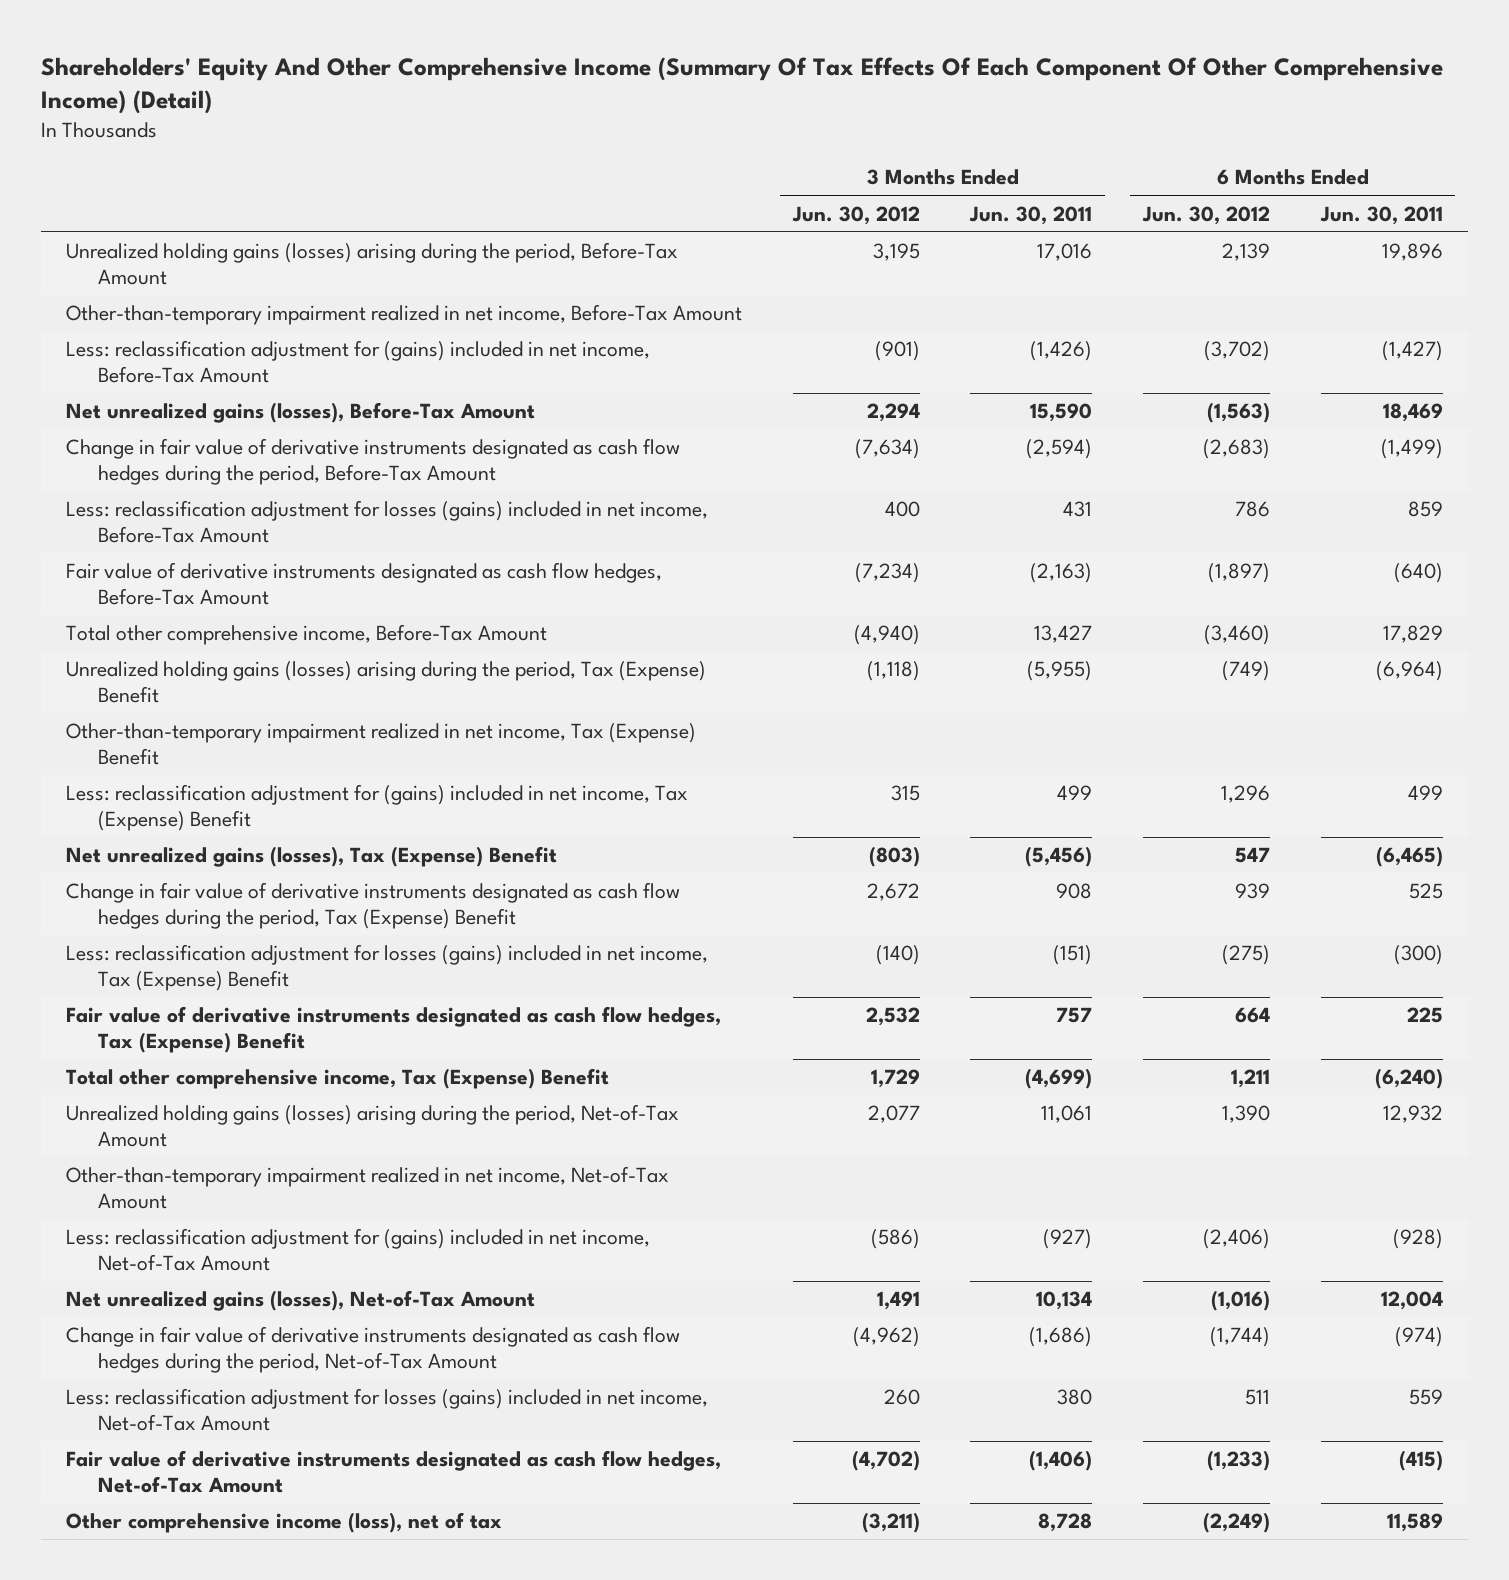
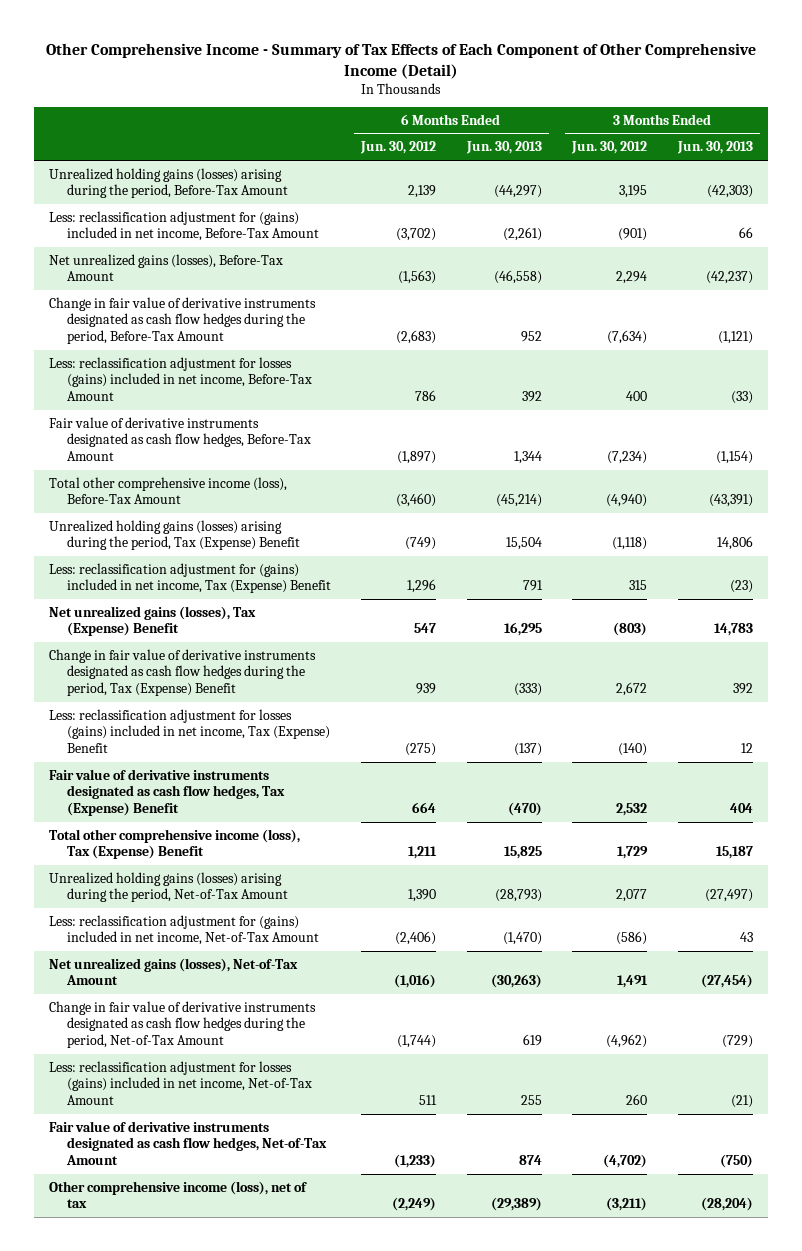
- Shareholders' Equity And Other Comprehensive Income (Summary Of Tax Effects Of Each Component Of Other Comprehensive Income) (Detail)
+ Other Comprehensive Income - Summary of Tax Effects of Each Component of Other Comprehensive Income (Detail)
- | 3 Months Ended Jun. 30, 2012 | 3 Months Ended Jun. 30, 2011 | 6 Months Ended Jun. 30, 2012 | 6 Months Ended Jun. 30, 2011
+ | 6 Months Ended Jun. 30, 2012 | 6 Months Ended Jun. 30, 2013 | 3 Months Ended Jun. 30, 2012 | 3 Months Ended Jun. 30, 2013
- Other-than-temporary impairment realized in net income, Before-Tax Amount
- Total other comprehensive income, Before-Tax Amount | (4,940) | 13,427 | (3,460) | 17,829
+ Total other comprehensive income (loss), Before-Tax Amount | (3,460) | (45,214) | (4,940) | (43,391)
- Other-than-temporary impairment realized in net income, Tax (Expense) Benefit
- Total other comprehensive income, Tax (Expense) Benefit | 1,729 | (4,699) | 1,211 | (6,240)
+ Total other comprehensive income (loss), Tax (Expense) Benefit | 1,211 | 15,825 | 1,729 | 15,187
- Other-than-temporary impairment realized in net income, Net-of-Tax Amount

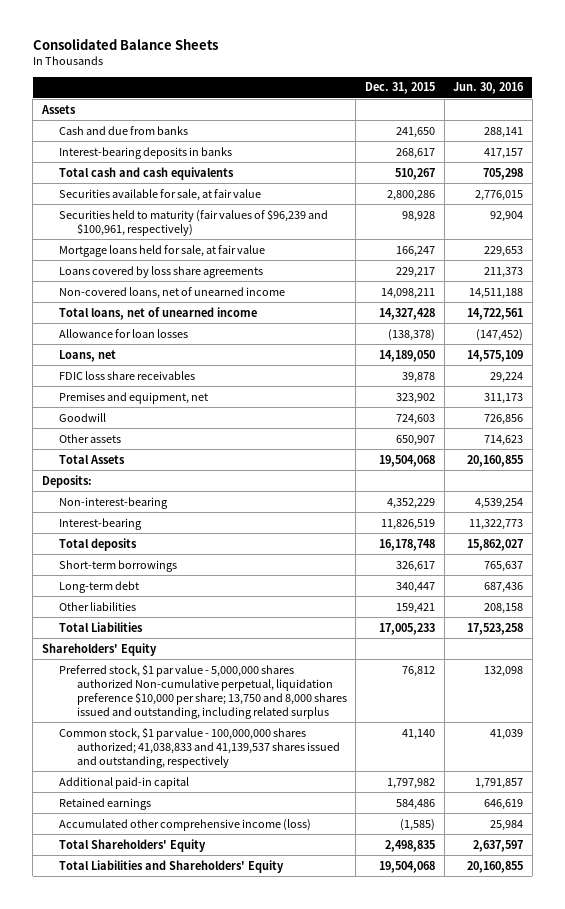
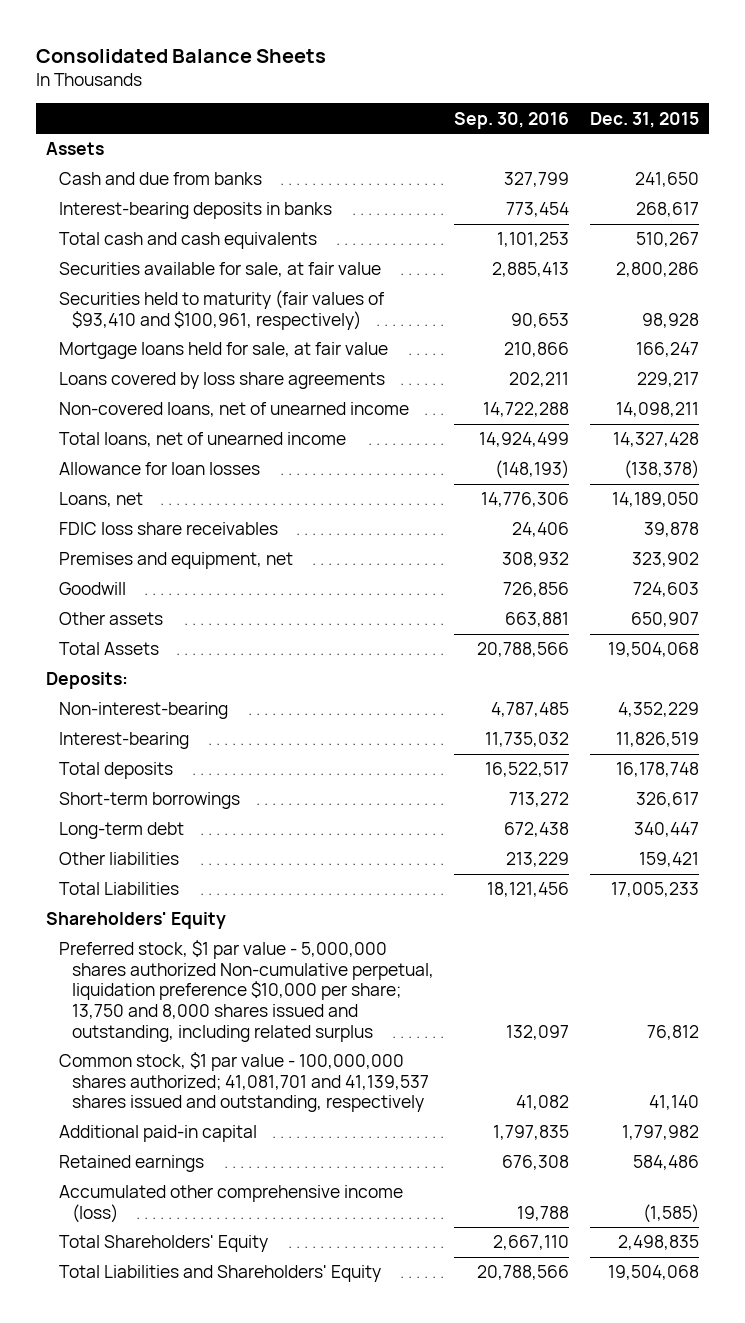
- | Dec. 31, 2015 | Jun. 30, 2016
+ | Sep. 30, 2016 | Dec. 31, 2015
- Securities held to maturity (fair values of $96,239 and $100,961, respectively) | 98,928 | 92,904
+ Securities held to maturity (fair values of $93,410 and $100,961, respectively) | 90,653 | 98,928
- Common stock, $1 par value - 100,000,000 shares authorized; 41,038,833 and 41,139,537 shares issued and outstanding, respectively | 41,140 | 41,039
+ Common stock, $1 par value - 100,000,000 shares authorized; 41,081,701 and 41,139,537 shares issued and outstanding, respectively | 41,082 | 41,140

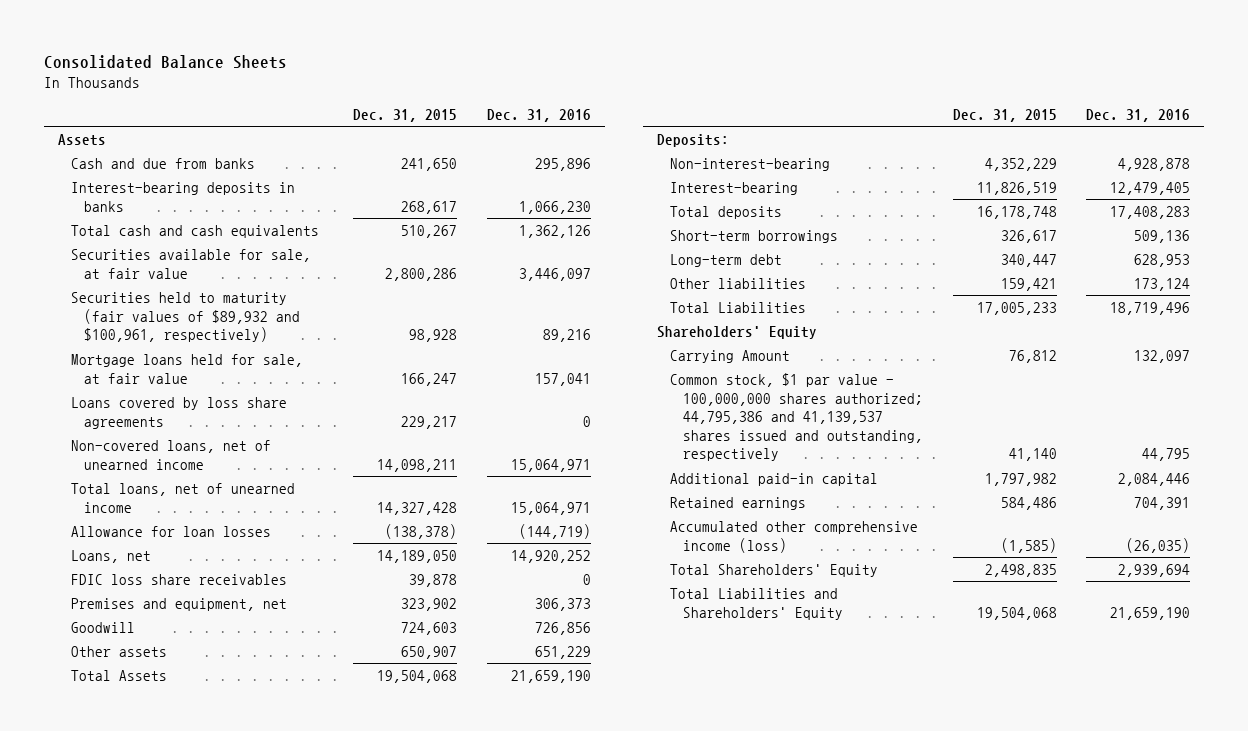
- | Sep. 30, 2016 | Dec. 31, 2015
+ | Dec. 31, 2015 | Dec. 31, 2016
- Securities held to maturity (fair values of $93,410 and $100,961, respectively) | 90,653 | 98,928
+ Securities held to maturity (fair values of $89,932 and $100,961, respectively) | 98,928 | 89,216
- Preferred stock, $1 par value - 5,000,000 shares authorized Non-cumulative perpetual, liquidation preference $10,000 per share; 13,750 and 8,000 shares issued and outstanding, including related surplus | 132,097 | 76,812
- Common stock, $1 par value - 100,000,000 shares authorized; 41,081,701 and 41,139,537 shares issued and outstanding, respectively | 41,082 | 41,140
+ Carrying Amount | 76,812 | 132,097
+ Common stock, $1 par value - 100,000,000 shares authorized; 44,795,386 and 41,139,537 shares issued and outstanding, respectively | 41,140 | 44,795

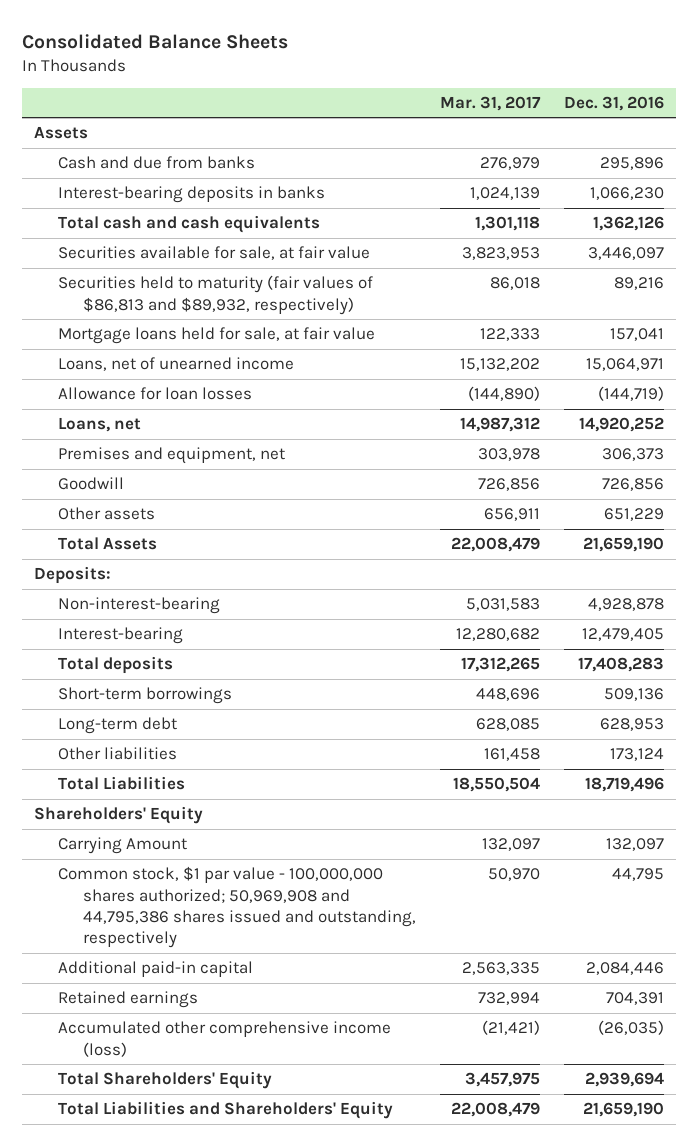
- | Dec. 31, 2015 | Dec. 31, 2016
+ | Mar. 31, 2017 | Dec. 31, 2016
- Securities held to maturity (fair values of $89,932 and $100,961, respectively) | 98,928 | 89,216
+ Securities held to maturity (fair values of $86,813 and $89,932, respectively) | 86,018 | 89,216
- Loans covered by loss share agreements | 229,217 | 0
- Non-covered loans, net of unearned income | 14,098,211 | 15,064,971
- Total loans, net of unearned income | 14,327,428 | 15,064,971
+ Loans, net of unearned income | 15,132,202 | 15,064,971
- FDIC loss share receivables | 39,878 | 0
- Common stock, $1 par value - 100,000,000 shares authorized; 44,795,386 and 41,139,537 shares issued and outstanding, respectively | 41,140 | 44,795
+ Common stock, $1 par value - 100,000,000 shares authorized; 50,969,908 and 44,795,386 shares issued and outstanding, respectively | 50,970 | 44,795

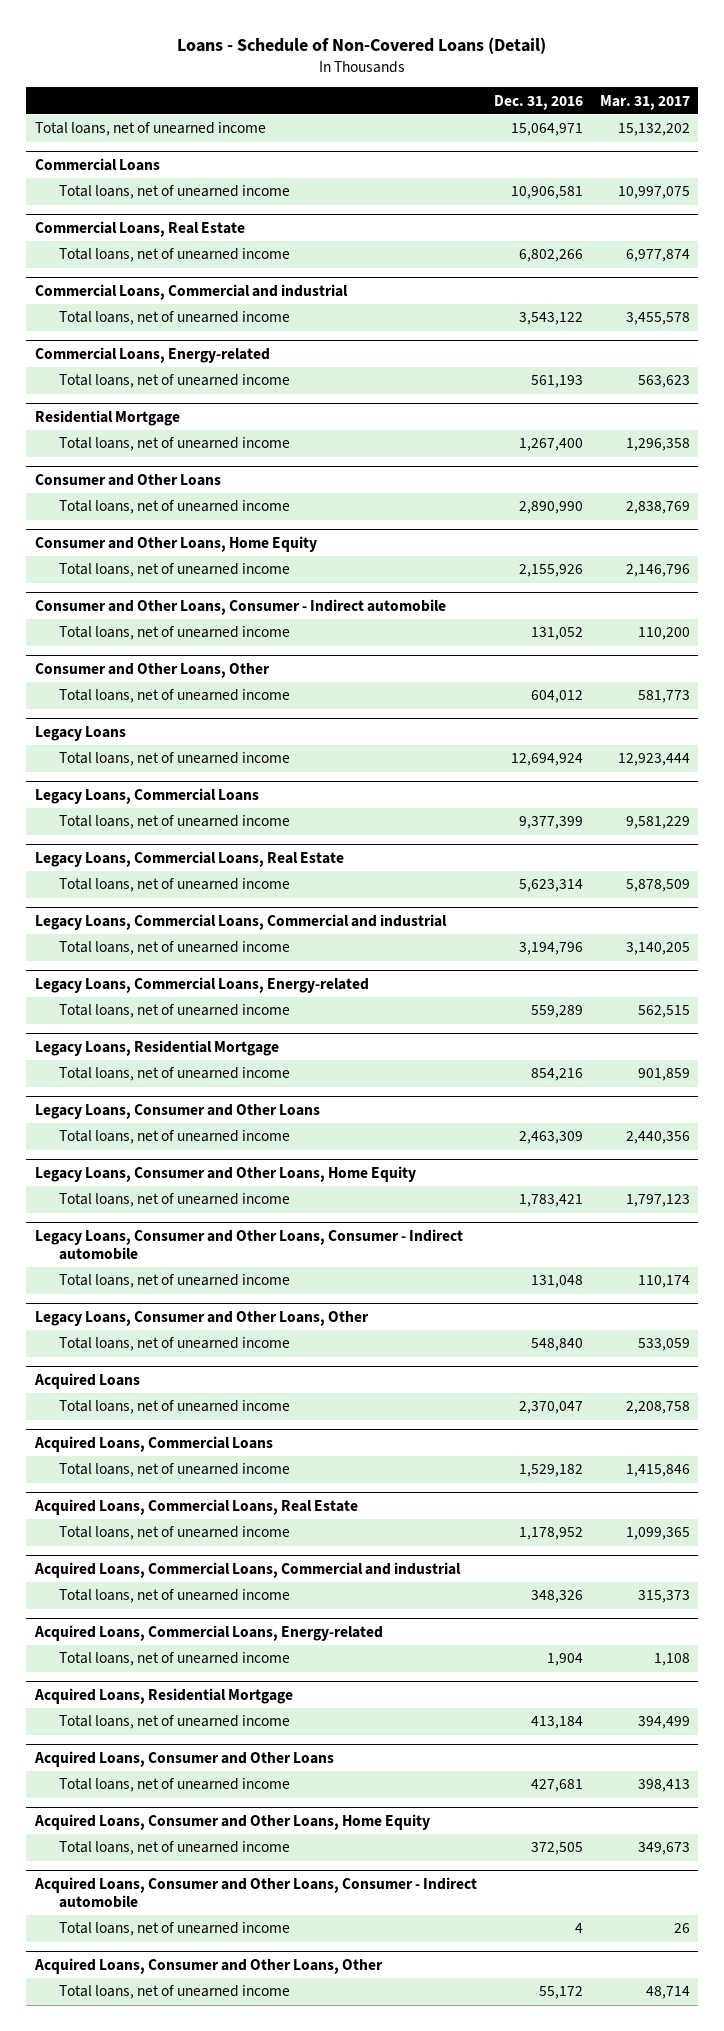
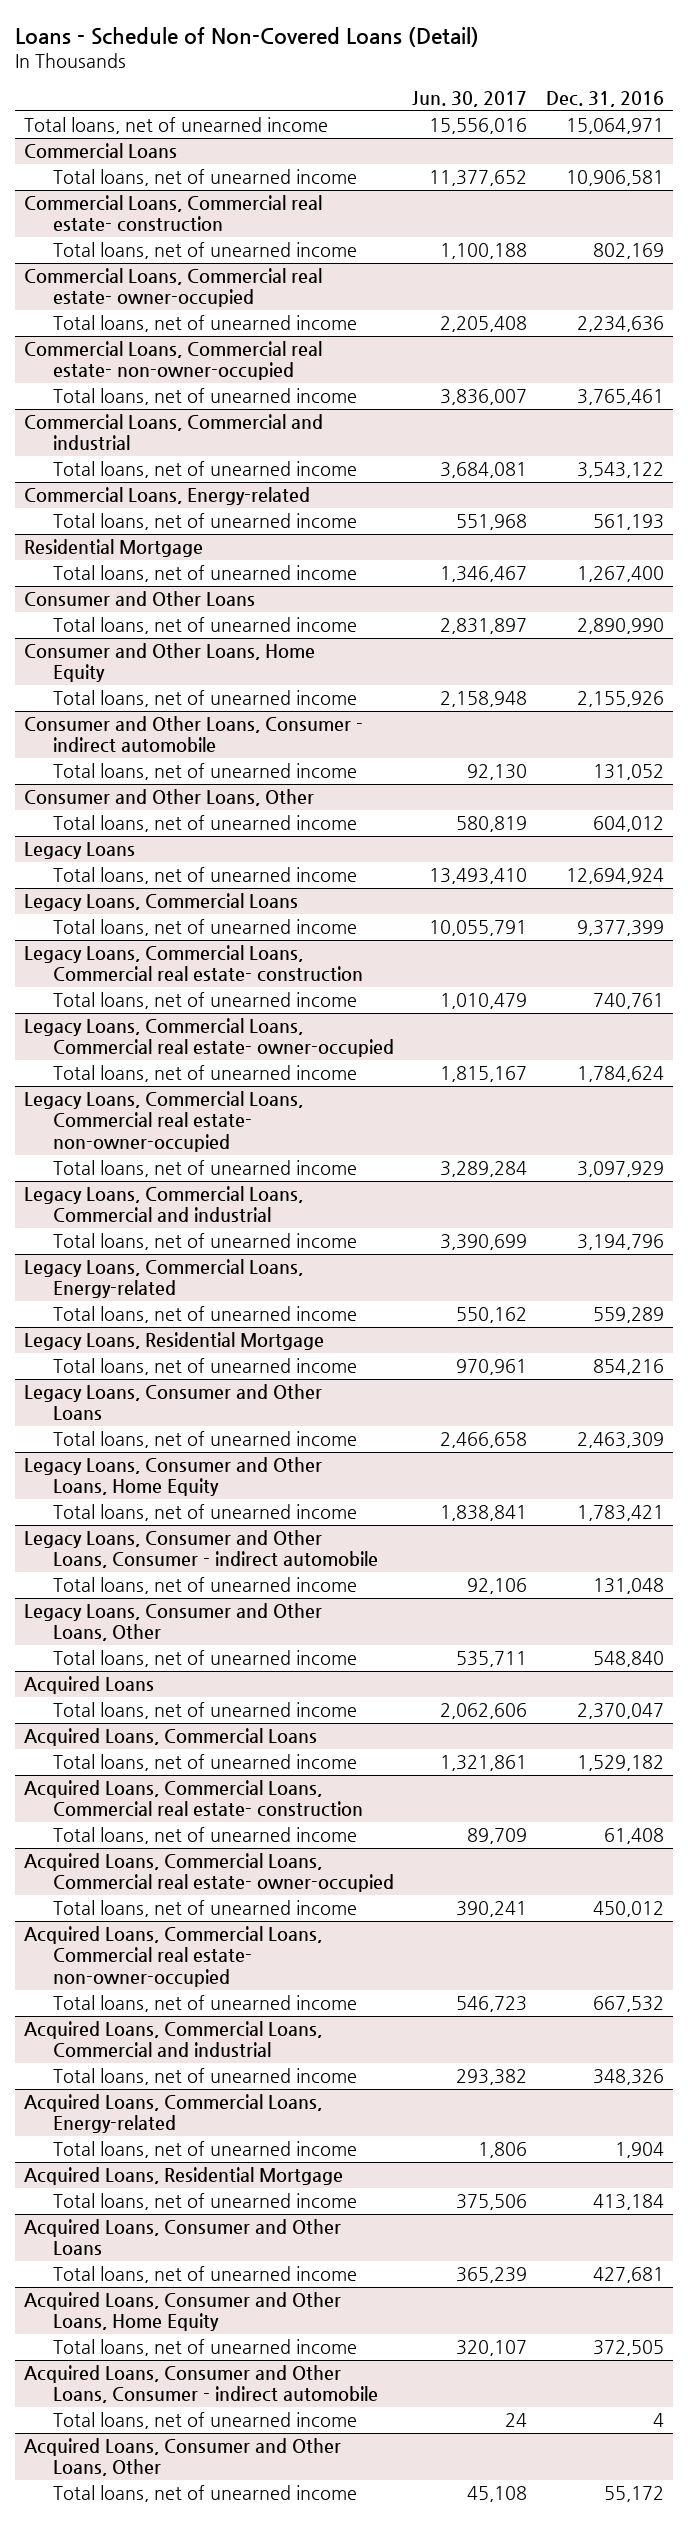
- | Dec. 31, 2016 | Mar. 31, 2017
+ | Jun. 30, 2017 | Dec. 31, 2016
- Commercial Loans, Real Estate
- Total loans, net of unearned income | 6,802,266 | 6,977,874
+ Commercial Loans, Commercial real estate- construction
+ Total loans, net of unearned income | 1,100,188 | 802,169
+ Commercial Loans, Commercial real estate- owner-occupied
+ Total loans, net of unearned income | 2,205,408 | 2,234,636
+ Commercial Loans, Commercial real estate- non-owner-occupied
+ Total loans, net of unearned income | 3,836,007 | 3,765,461
- Consumer and Other Loans, Consumer - Indirect automobile
+ Consumer and Other Loans, Consumer - indirect automobile
- Legacy Loans, Commercial Loans, Real Estate
- Total loans, net of unearned income | 5,623,314 | 5,878,509
+ Legacy Loans, Commercial Loans, Commercial real estate- construction
+ Total loans, net of unearned income | 1,010,479 | 740,761
+ Legacy Loans, Commercial Loans, Commercial real estate- owner-occupied
+ Total loans, net of unearned income | 1,815,167 | 1,784,624
+ Legacy Loans, Commercial Loans, Commercial real estate- non-owner-occupied
+ Total loans, net of unearned income | 3,289,284 | 3,097,929
- Legacy Loans, Consumer and Other Loans, Consumer - Indirect automobile
+ Legacy Loans, Consumer and Other Loans, Consumer - indirect automobile
- Acquired Loans, Commercial Loans, Real Estate
- Total loans, net of unearned income | 1,178,952 | 1,099,365
+ Acquired Loans, Commercial Loans, Commercial real estate- construction
+ Total loans, net of unearned income | 89,709 | 61,408
+ Acquired Loans, Commercial Loans, Commercial real estate- owner-occupied
+ Total loans, net of unearned income | 390,241 | 450,012
+ Acquired Loans, Commercial Loans, Commercial real estate- non-owner-occupied
+ Total loans, net of unearned income | 546,723 | 667,532
- Acquired Loans, Consumer and Other Loans, Consumer - Indirect automobile
+ Acquired Loans, Consumer and Other Loans, Consumer - indirect automobile

